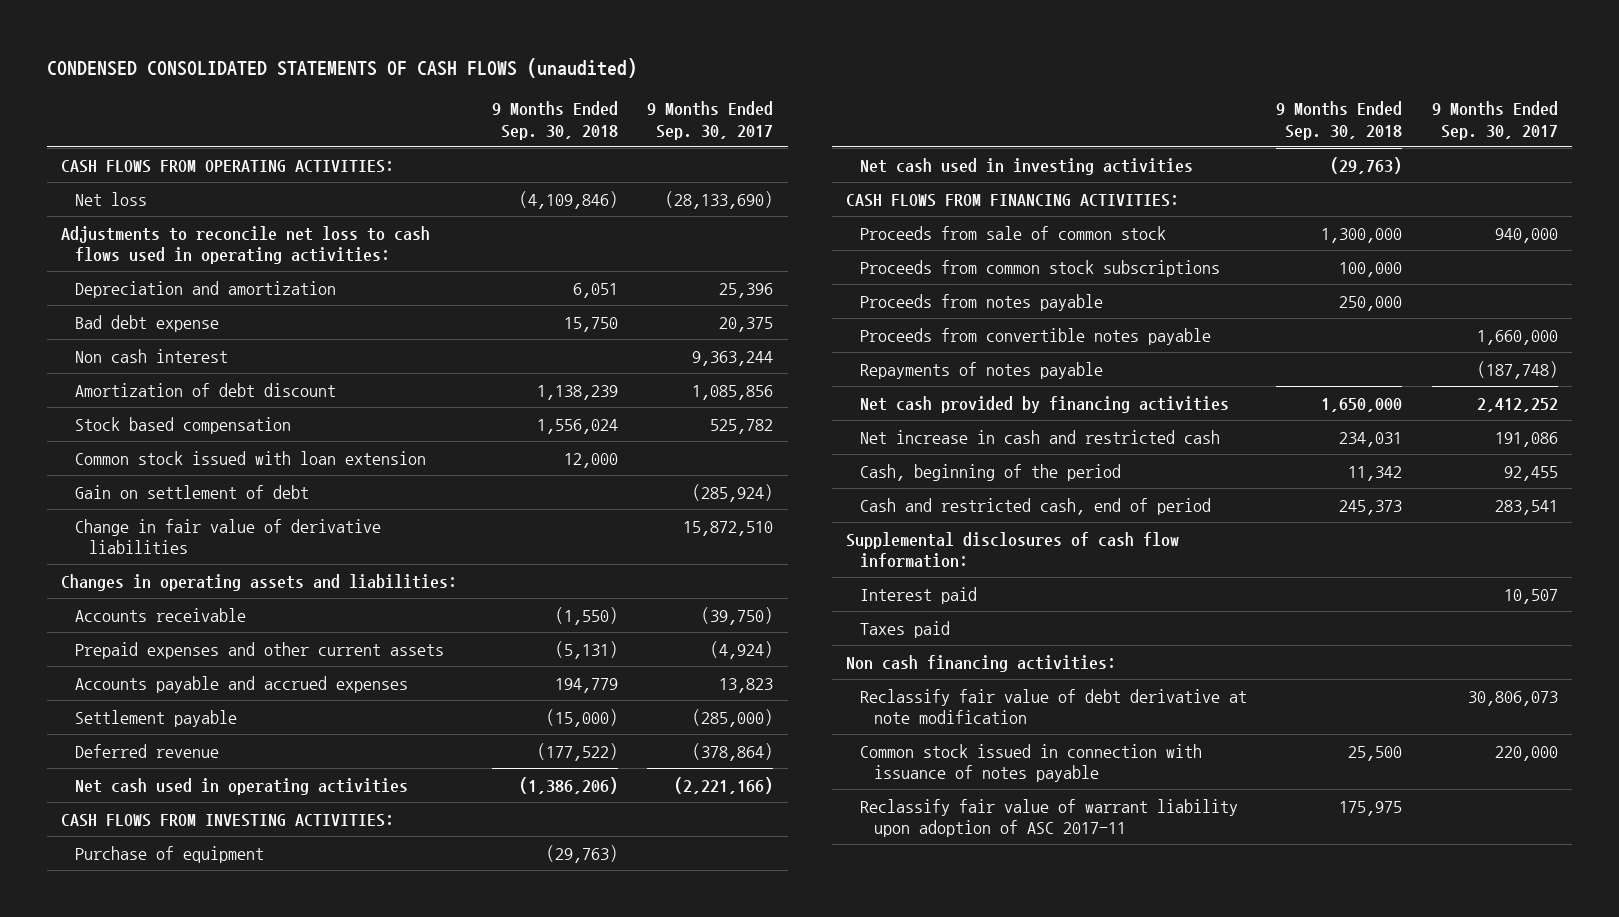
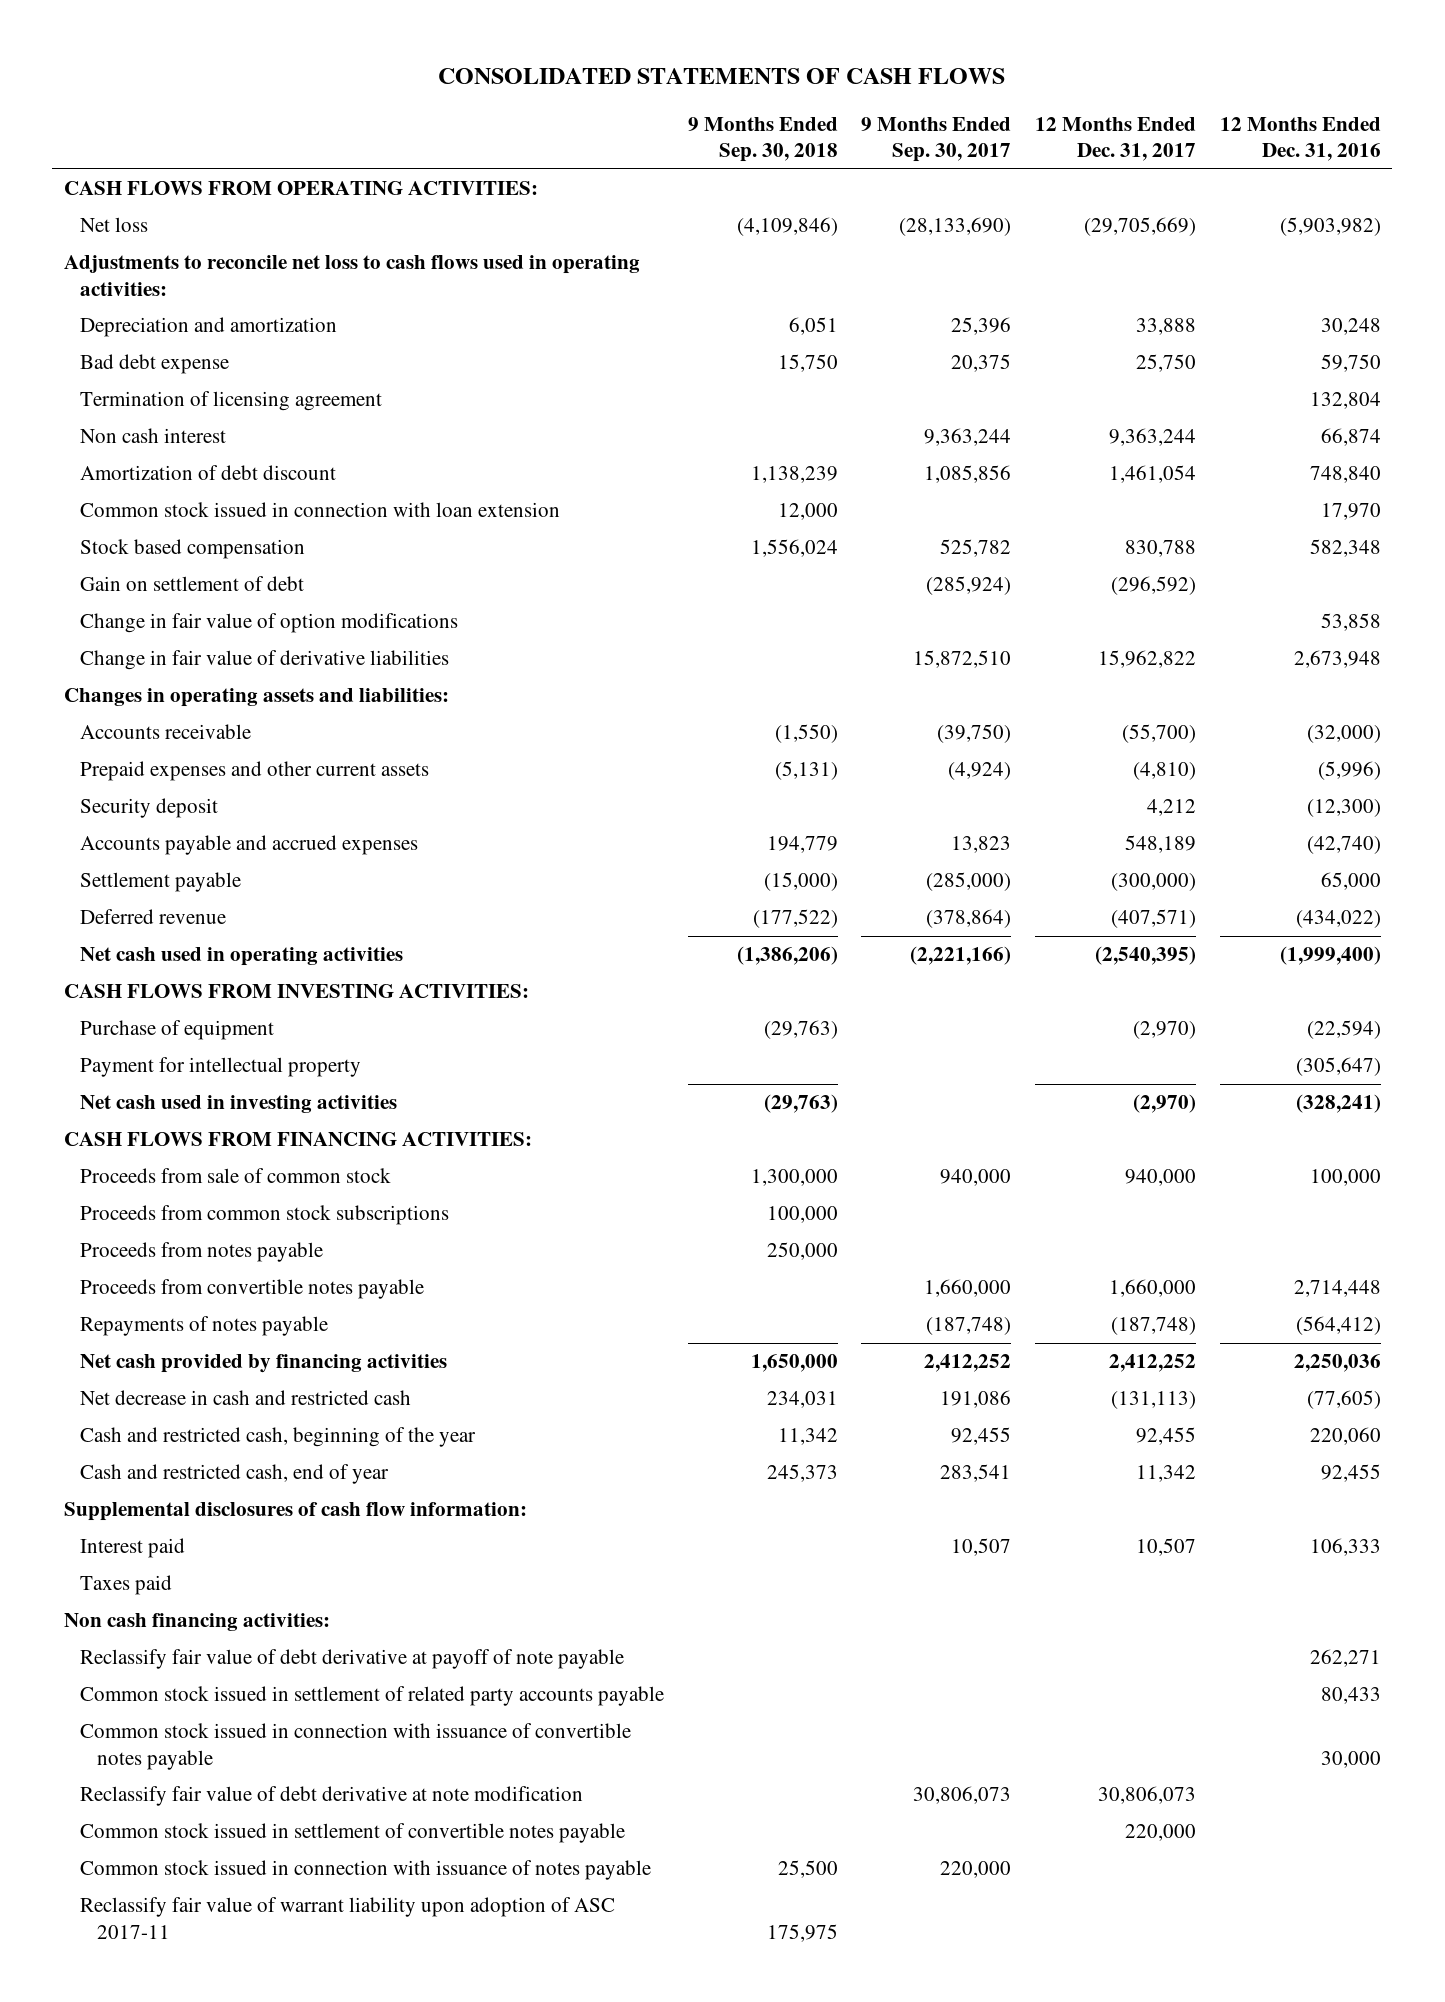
- CONDENSED CONSOLIDATED STATEMENTS OF CASH FLOWS (unaudited)
+ CONSOLIDATED STATEMENTS OF CASH FLOWS
- | 9 Months Ended Sep. 30, 2018 | 9 Months Ended Sep. 30, 2017
+ | 9 Months Ended Sep. 30, 2018 | 9 Months Ended Sep. 30, 2017 | 12 Months Ended Dec. 31, 2017 | 12 Months Ended Dec. 31, 2016
+ Termination of licensing agreement | | | | 132,804
+ Common stock issued in connection with loan extension | 12,000 | | | 17,970
- Common stock issued with loan extension | 12,000 |
+ Change in fair value of option modifications | | | | 53,858
+ Security deposit | | | 4,212 | (12,300)
+ Payment for intellectual property | | | | (305,647)
- Net increase in cash and restricted cash | 234,031 | 191,086
- Cash, beginning of the period | 11,342 | 92,455
- Cash and restricted cash, end of period | 245,373 | 283,541
+ Net decrease in cash and restricted cash | 234,031 | 191,086 | (131,113) | (77,605)
+ Cash and restricted cash, beginning of the year | 11,342 | 92,455 | 92,455 | 220,060
+ Cash and restricted cash, end of year | 245,373 | 283,541 | 11,342 | 92,455
+ Reclassify fair value of debt derivative at payoff of note payable | | | | 262,271
+ Common stock issued in settlement of related party accounts payable | | | | 80,433
+ Common stock issued in connection with issuance of convertible notes payable | | | | 30,000
+ Common stock issued in settlement of convertible notes payable | | | 220,000 |

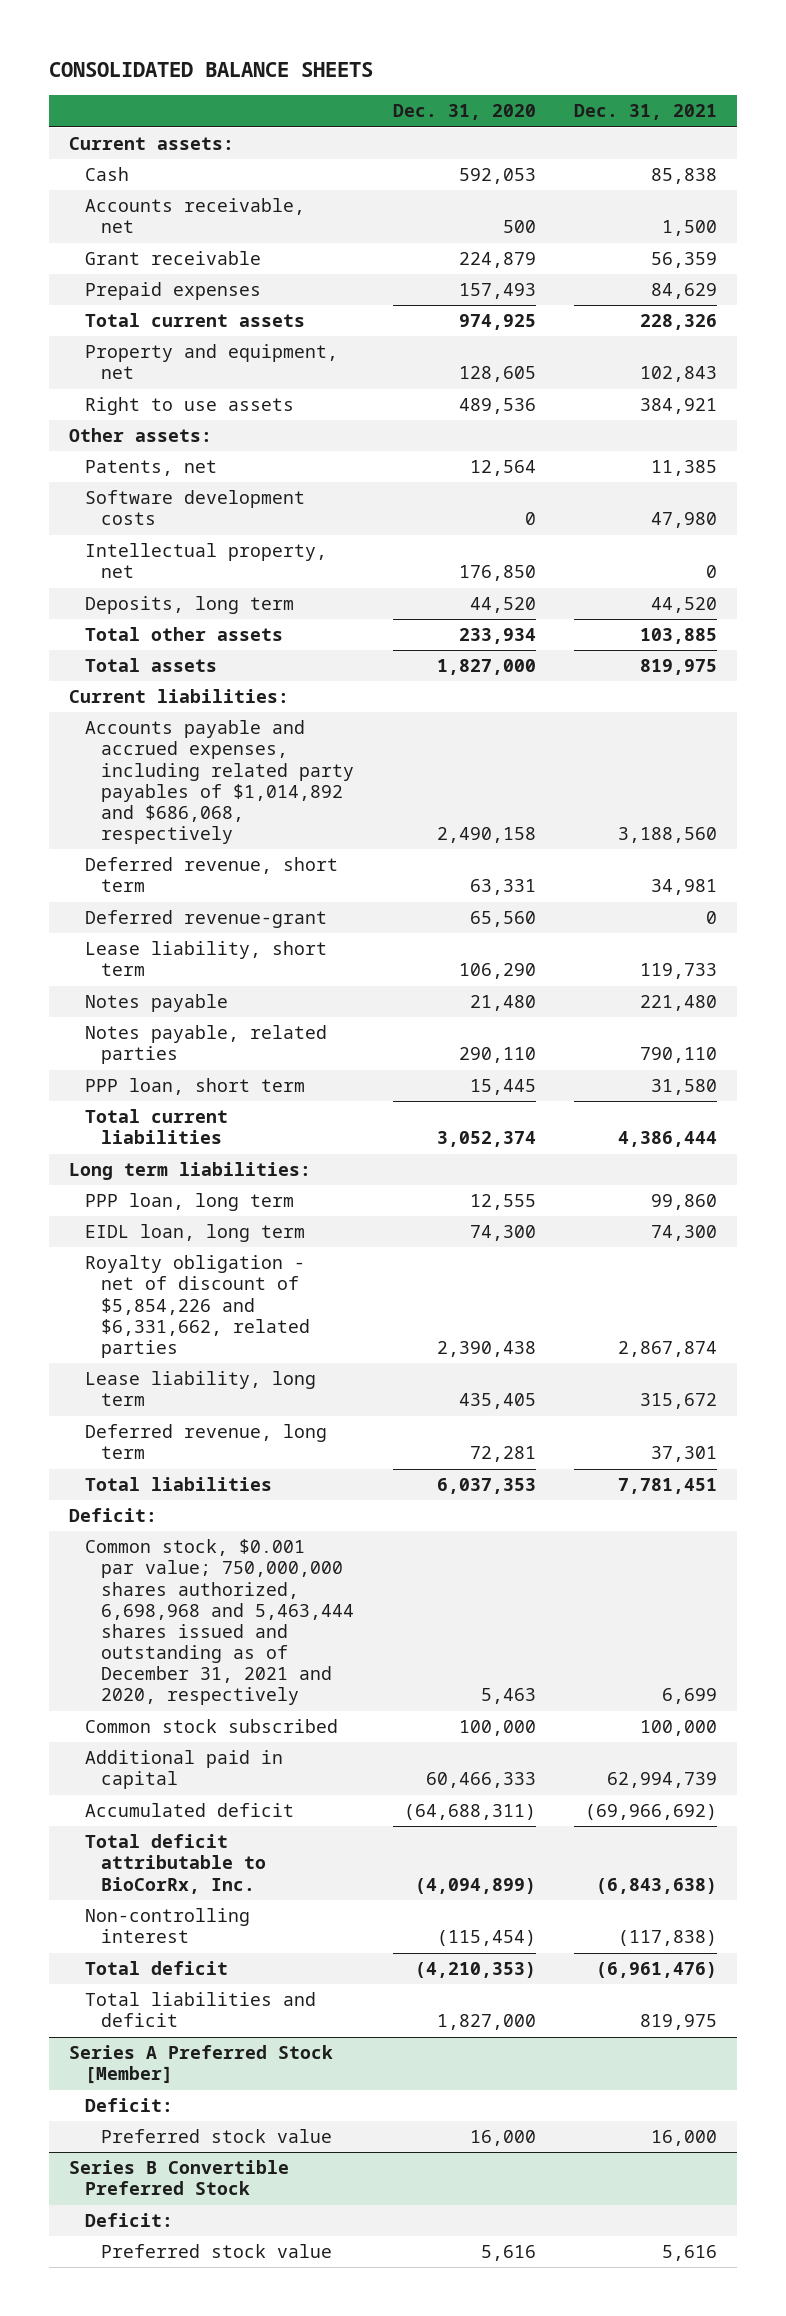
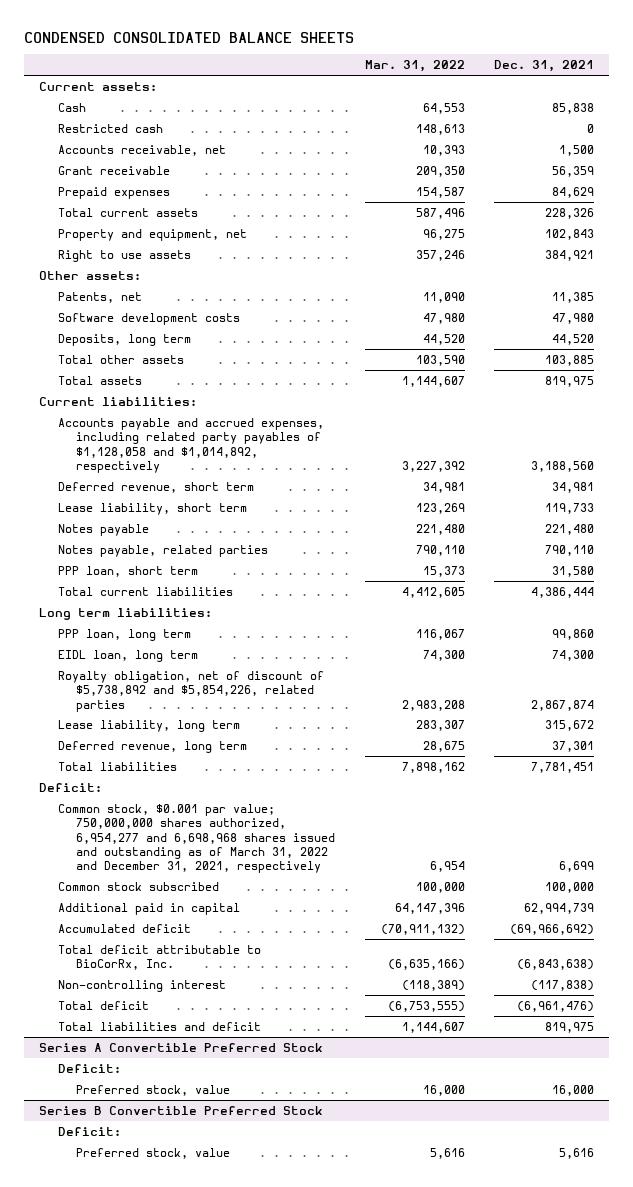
- CONSOLIDATED BALANCE SHEETS
+ CONDENSED CONSOLIDATED BALANCE SHEETS
- | Dec. 31, 2020 | Dec. 31, 2021
+ | Mar. 31, 2022 | Dec. 31, 2021
+ Restricted cash | 148,613 | 0
- Intellectual property, net | 176,850 | 0
- Accounts payable and accrued expenses, including related party payables of $1,014,892 and $686,068, respectively | 2,490,158 | 3,188,560
+ Accounts payable and accrued expenses, including related party payables of $1,128,058 and $1,014,892, respectively | 3,227,392 | 3,188,560
- Deferred revenue-grant | 65,560 | 0
- Royalty obligation - net of discount of $5,854,226 and $6,331,662, related parties | 2,390,438 | 2,867,874
+ Royalty obligation, net of discount of $5,738,892 and $5,854,226, related parties | 2,983,208 | 2,867,874
- Common stock, $0.001 par value; 750,000,000 shares authorized, 6,698,968 and 5,463,444 shares issued and outstanding as of December 31, 2021 and 2020, respectively | 5,463 | 6,699
+ Common stock, $0.001 par value; 750,000,000 shares authorized, 6,954,277 and 6,698,968 shares issued and outstanding as of March 31, 2022 and December 31, 2021, respectively | 6,954 | 6,699
- Series A Preferred Stock [Member]
+ Series A Convertible Preferred Stock
- Preferred stock value | 16,000 | 16,000
+ Preferred stock, value | 16,000 | 16,000
@ Series B Convertible Preferred Stock
- Preferred stock value | 5,616 | 5,616
+ Preferred stock, value | 5,616 | 5,616

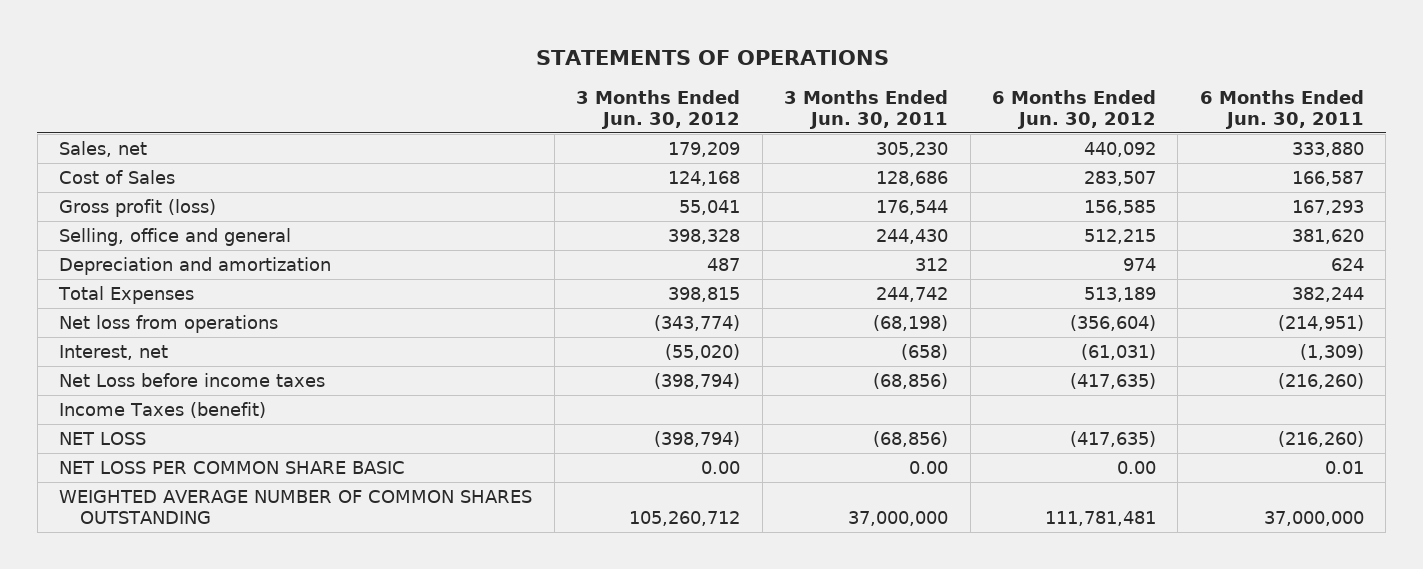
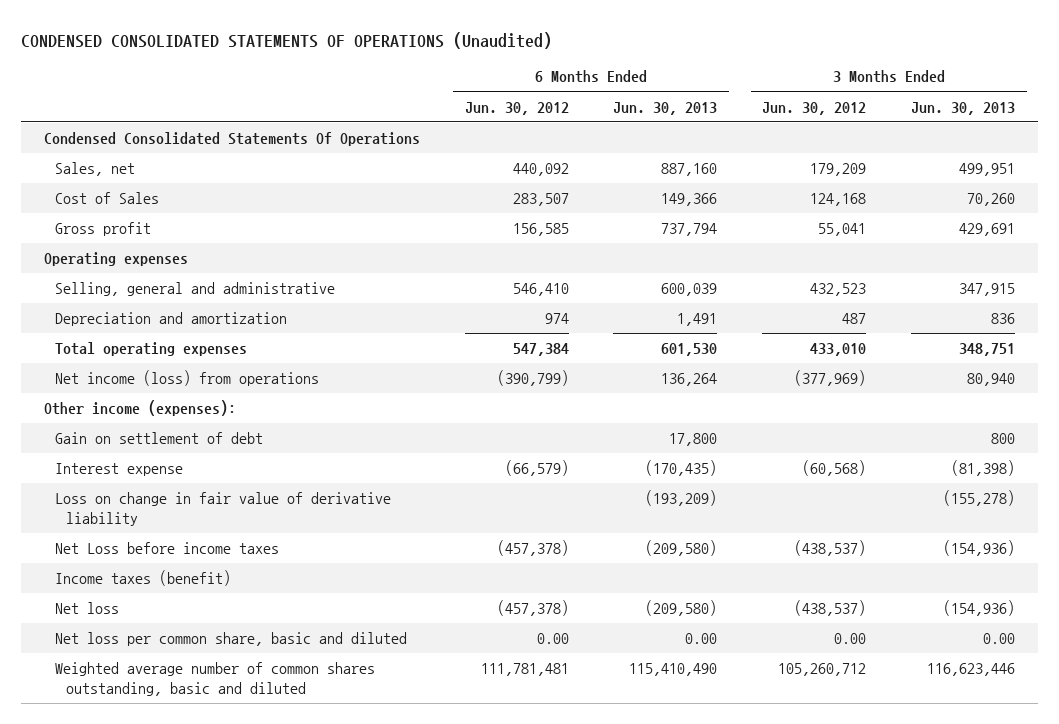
- STATEMENTS OF OPERATIONS
+ CONDENSED CONSOLIDATED STATEMENTS OF OPERATIONS (Unaudited)
- | 3 Months Ended Jun. 30, 2012 | 3 Months Ended Jun. 30, 2011 | 6 Months Ended Jun. 30, 2012 | 6 Months Ended Jun. 30, 2011
+ | 6 Months Ended Jun. 30, 2012 | 6 Months Ended Jun. 30, 2013 | 3 Months Ended Jun. 30, 2012 | 3 Months Ended Jun. 30, 2013
+ Condensed Consolidated Statements Of Operations
- Gross profit (loss) | 55,041 | 176,544 | 156,585 | 167,293
- Selling, office and general | 398,328 | 244,430 | 512,215 | 381,620
+ Gross profit | 156,585 | 737,794 | 55,041 | 429,691
+ Operating expenses
+ Selling, general and administrative | 546,410 | 600,039 | 432,523 | 347,915
- Total Expenses | 398,815 | 244,742 | 513,189 | 382,244
- Net loss from operations | (343,774) | (68,198) | (356,604) | (214,951)
- Interest, net | (55,020) | (658) | (61,031) | (1,309)
- Net Loss before income taxes | (398,794) | (68,856) | (417,635) | (216,260)
- Income Taxes (benefit)
- NET LOSS | (398,794) | (68,856) | (417,635) | (216,260)
- NET LOSS PER COMMON SHARE BASIC | 0.00 | 0.00 | 0.00 | 0.01
- WEIGHTED AVERAGE NUMBER OF COMMON SHARES OUTSTANDING | 105,260,712 | 37,000,000 | 111,781,481 | 37,000,000
+ Total operating expenses | 547,384 | 601,530 | 433,010 | 348,751
+ Net income (loss) from operations | (390,799) | 136,264 | (377,969) | 80,940
+ Other income (expenses):
+ Gain on settlement of debt | | 17,800 | | 800
+ Interest expense | (66,579) | (170,435) | (60,568) | (81,398)
+ Loss on change in fair value of derivative liability | | (193,209) | | (155,278)
+ Net Loss before income taxes | (457,378) | (209,580) | (438,537) | (154,936)
+ Income taxes (benefit)
+ Net loss | (457,378) | (209,580) | (438,537) | (154,936)
+ Net loss per common share, basic and diluted | 0.00 | 0.00 | 0.00 | 0.00
+ Weighted average number of common shares outstanding, basic and diluted | 111,781,481 | 115,410,490 | 105,260,712 | 116,623,446

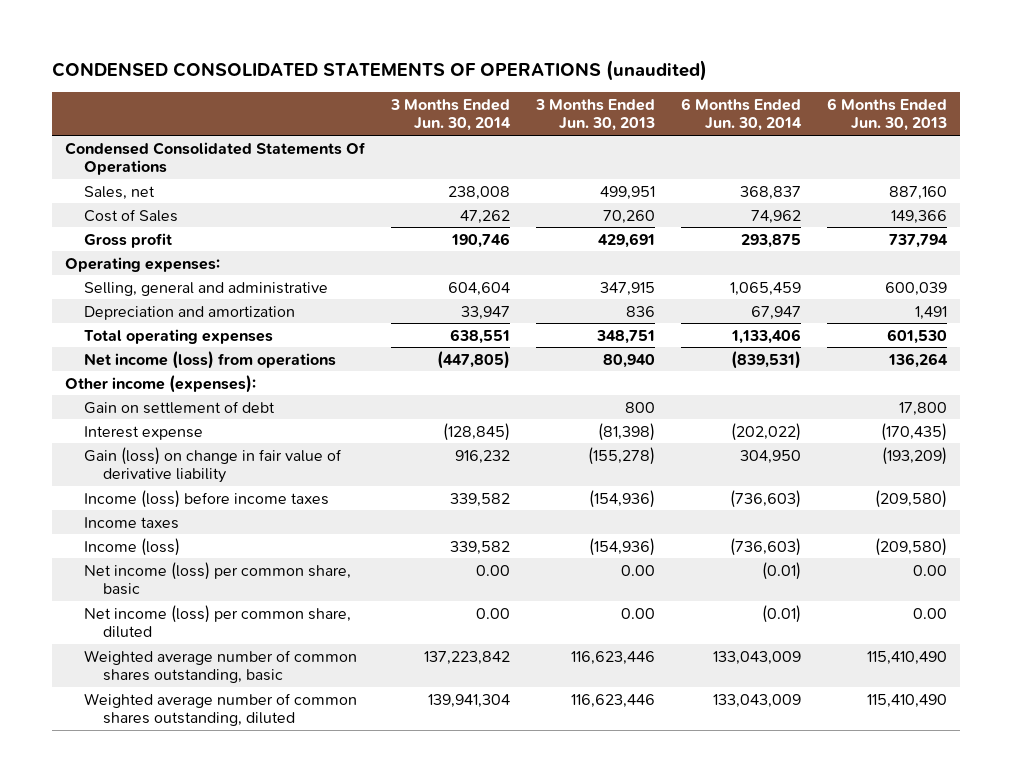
- CONDENSED CONSOLIDATED STATEMENTS OF OPERATIONS (Unaudited)
+ CONDENSED CONSOLIDATED STATEMENTS OF OPERATIONS (unaudited)
- | 6 Months Ended Jun. 30, 2012 | 6 Months Ended Jun. 30, 2013 | 3 Months Ended Jun. 30, 2012 | 3 Months Ended Jun. 30, 2013
+ | 3 Months Ended Jun. 30, 2014 | 3 Months Ended Jun. 30, 2013 | 6 Months Ended Jun. 30, 2014 | 6 Months Ended Jun. 30, 2013
- Operating expenses
+ Operating expenses:
- Loss on change in fair value of derivative liability | | (193,209) | | (155,278)
- Net Loss before income taxes | (457,378) | (209,580) | (438,537) | (154,936)
- Income taxes (benefit)
- Net loss | (457,378) | (209,580) | (438,537) | (154,936)
- Net loss per common share, basic and diluted | 0.00 | 0.00 | 0.00 | 0.00
- Weighted average number of common shares outstanding, basic and diluted | 111,781,481 | 115,410,490 | 105,260,712 | 116,623,446
+ Gain (loss) on change in fair value of derivative liability | 916,232 | (155,278) | 304,950 | (193,209)
+ Income (loss) before income taxes | 339,582 | (154,936) | (736,603) | (209,580)
+ Income taxes
+ Income (loss) | 339,582 | (154,936) | (736,603) | (209,580)
+ Net income (loss) per common share, basic | 0.00 | 0.00 | (0.01) | 0.00
+ Net income (loss) per common share, diluted | 0.00 | 0.00 | (0.01) | 0.00
+ Weighted average number of common shares outstanding, basic | 137,223,842 | 116,623,446 | 133,043,009 | 115,410,490
+ Weighted average number of common shares outstanding, diluted | 139,941,304 | 116,623,446 | 133,043,009 | 115,410,490

